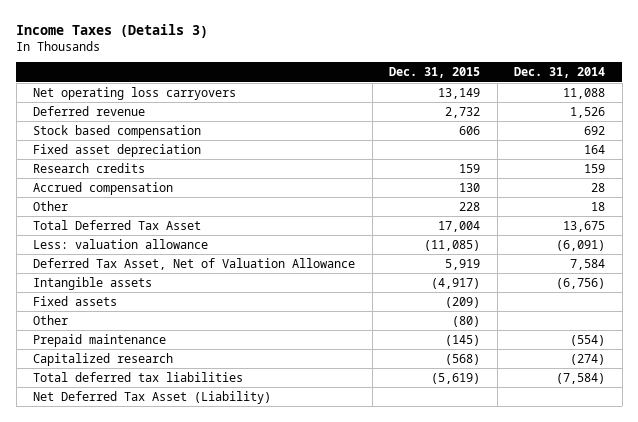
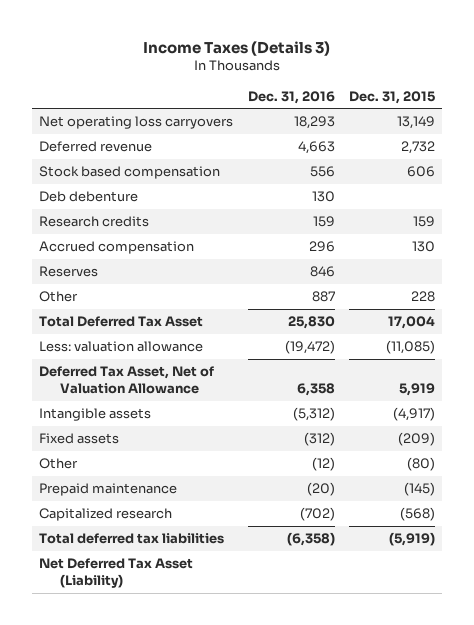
- | Dec. 31, 2015 | Dec. 31, 2014
+ | Dec. 31, 2016 | Dec. 31, 2015
- Fixed asset depreciation | | 164
+ Deb debenture | 130 |
+ Reserves | 846 |
- Total deferred tax liabilities | (5,619) | (7,584)
+ Total deferred tax liabilities | (6,358) | (5,919)

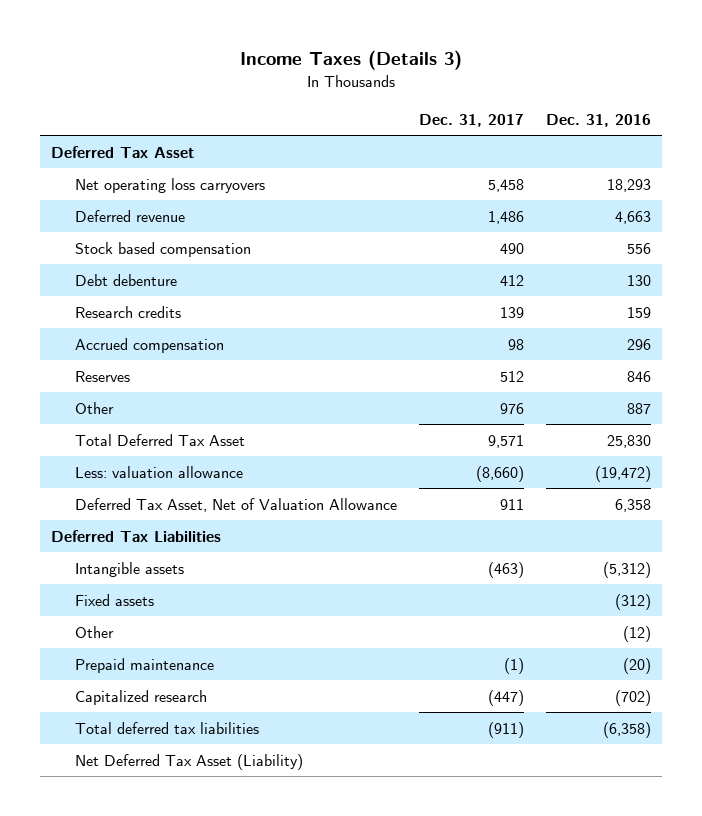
- | Dec. 31, 2016 | Dec. 31, 2015
+ | Dec. 31, 2017 | Dec. 31, 2016
+ Deferred Tax Asset
- Deb debenture | 130 |
+ Debt debenture | 412 | 130
+ Deferred Tax Liabilities

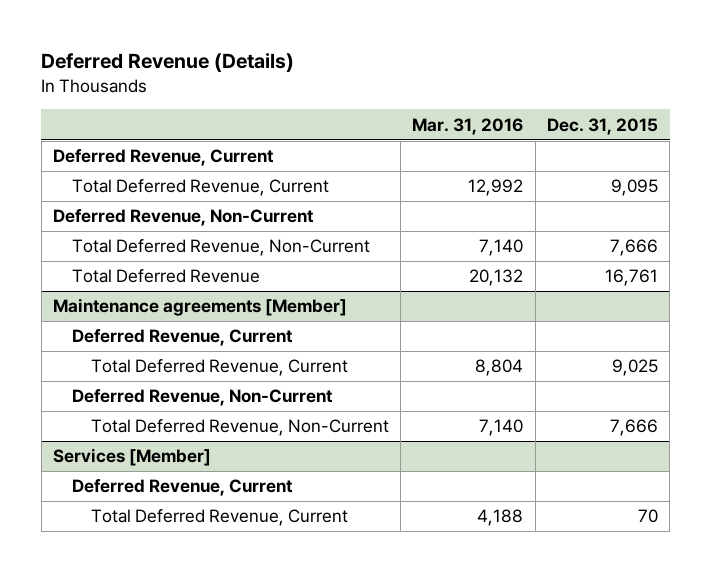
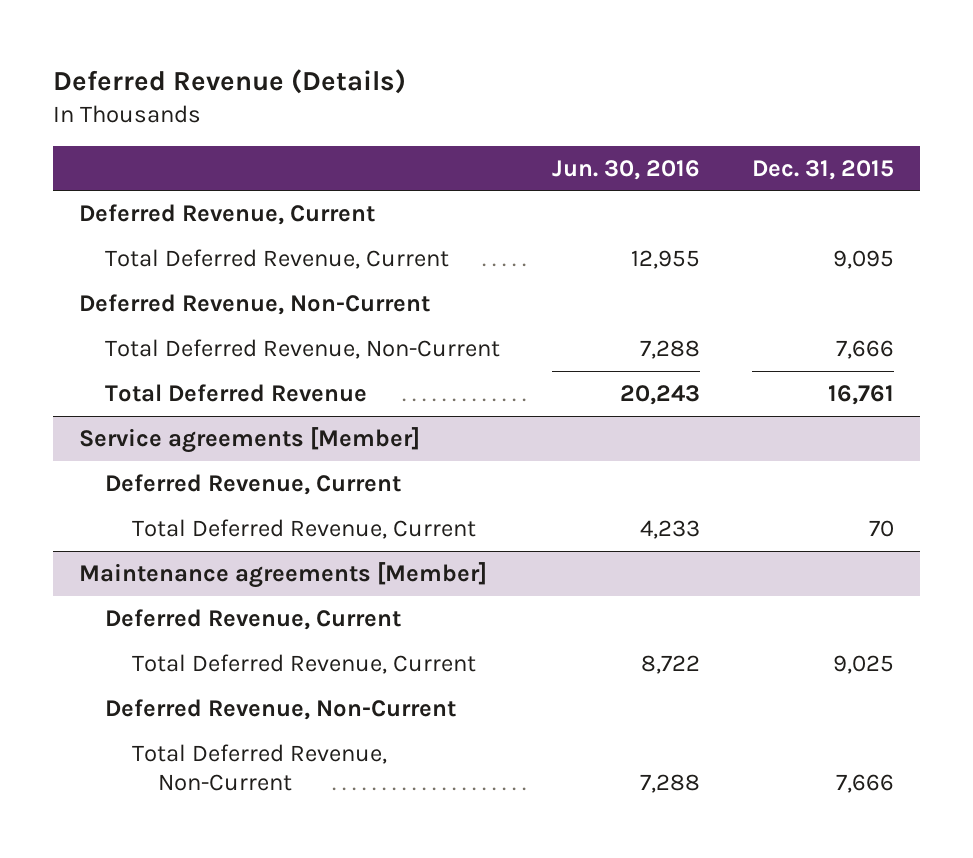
- | Mar. 31, 2016 | Dec. 31, 2015
+ | Jun. 30, 2016 | Dec. 31, 2015
+ Service agreements [Member]
+ Deferred Revenue, Current
+ Total Deferred Revenue, Current | 4,233 | 70
- Services [Member]
- Deferred Revenue, Current
- Total Deferred Revenue, Current | 4,188 | 70

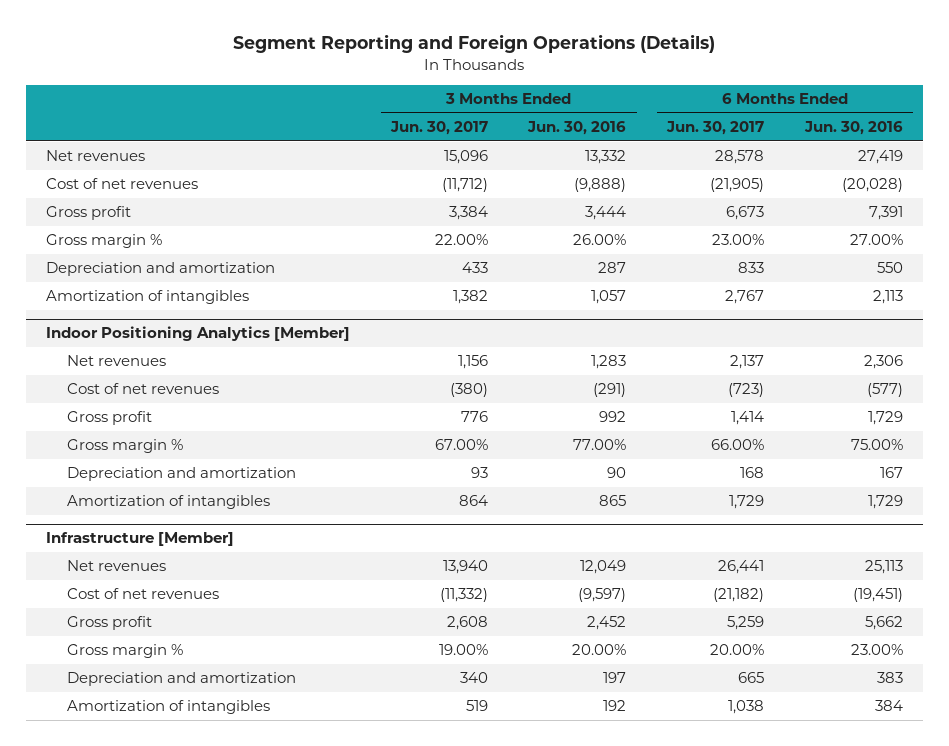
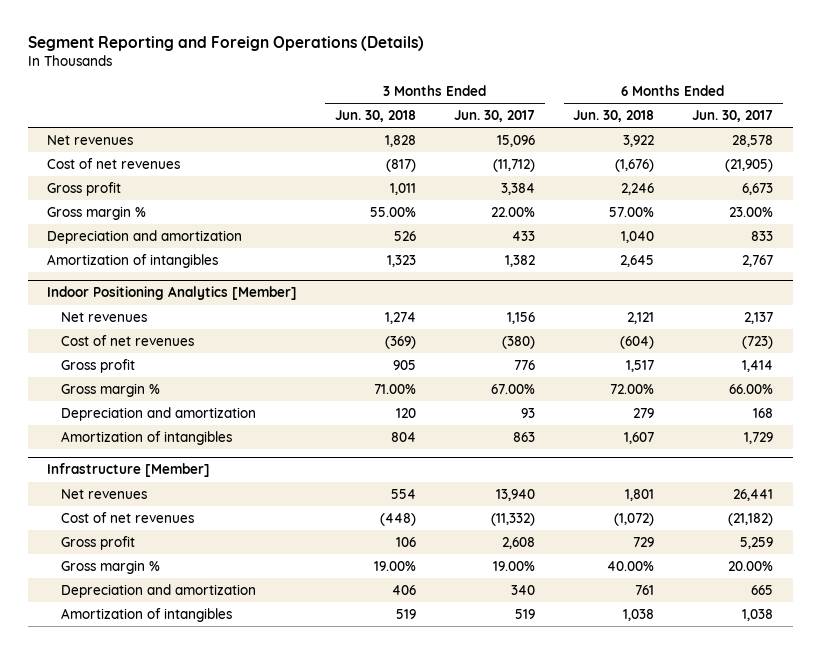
- | 3 Months Ended Jun. 30, 2017 | 3 Months Ended Jun. 30, 2016 | 6 Months Ended Jun. 30, 2017 | 6 Months Ended Jun. 30, 2016
+ | 3 Months Ended Jun. 30, 2018 | 3 Months Ended Jun. 30, 2017 | 6 Months Ended Jun. 30, 2018 | 6 Months Ended Jun. 30, 2017
@ Indoor Positioning Analytics [Member]
- Amortization of intangibles | 864 | 865 | 1,729 | 1,729
+ Amortization of intangibles | 804 | 863 | 1,607 | 1,729

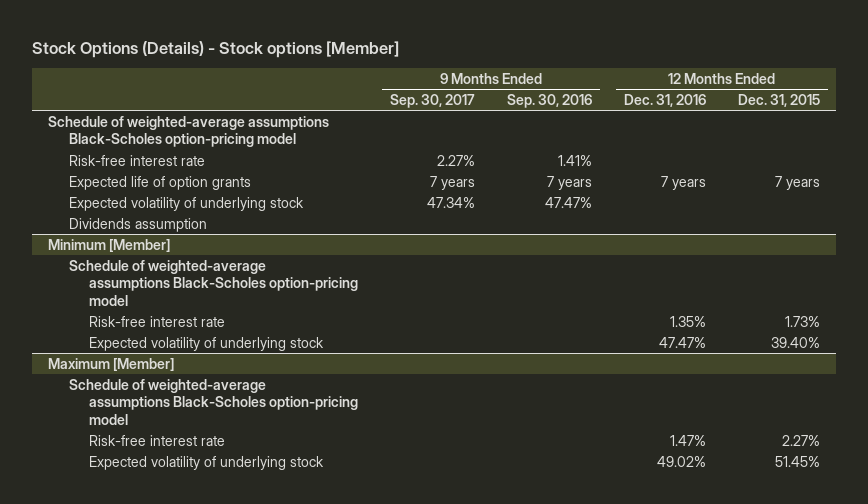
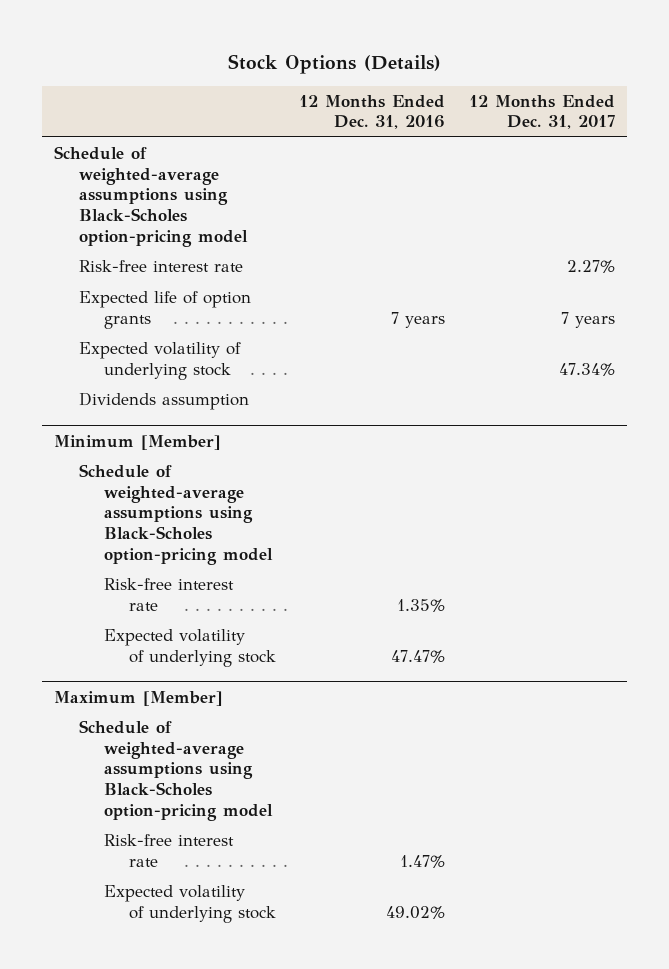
- Stock Options (Details) - Stock options [Member]
+ Stock Options (Details)
- | 9 Months Ended Sep. 30, 2017 | 9 Months Ended Sep. 30, 2016 | 12 Months Ended Dec. 31, 2016 | 12 Months Ended Dec. 31, 2015
+ | 12 Months Ended Dec. 31, 2016 | 12 Months Ended Dec. 31, 2017
- Schedule of weighted-average assumptions Black-Scholes option-pricing model
+ Schedule of weighted-average assumptions using Black-Scholes option-pricing model
@ Minimum [Member]
- Schedule of weighted-average assumptions Black-Scholes option-pricing model
+ Schedule of weighted-average assumptions using Black-Scholes option-pricing model
@ Maximum [Member]
- Schedule of weighted-average assumptions Black-Scholes option-pricing model
+ Schedule of weighted-average assumptions using Black-Scholes option-pricing model

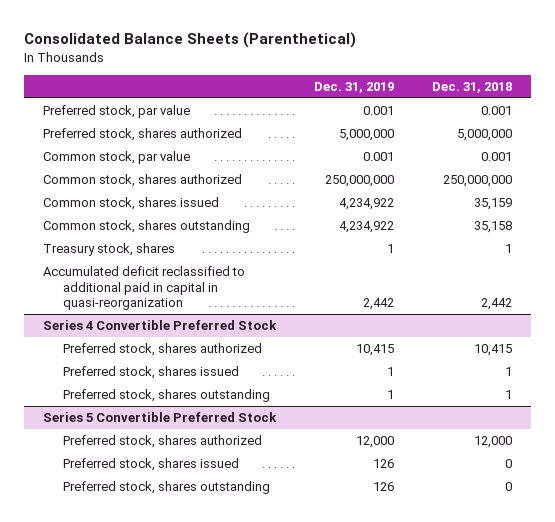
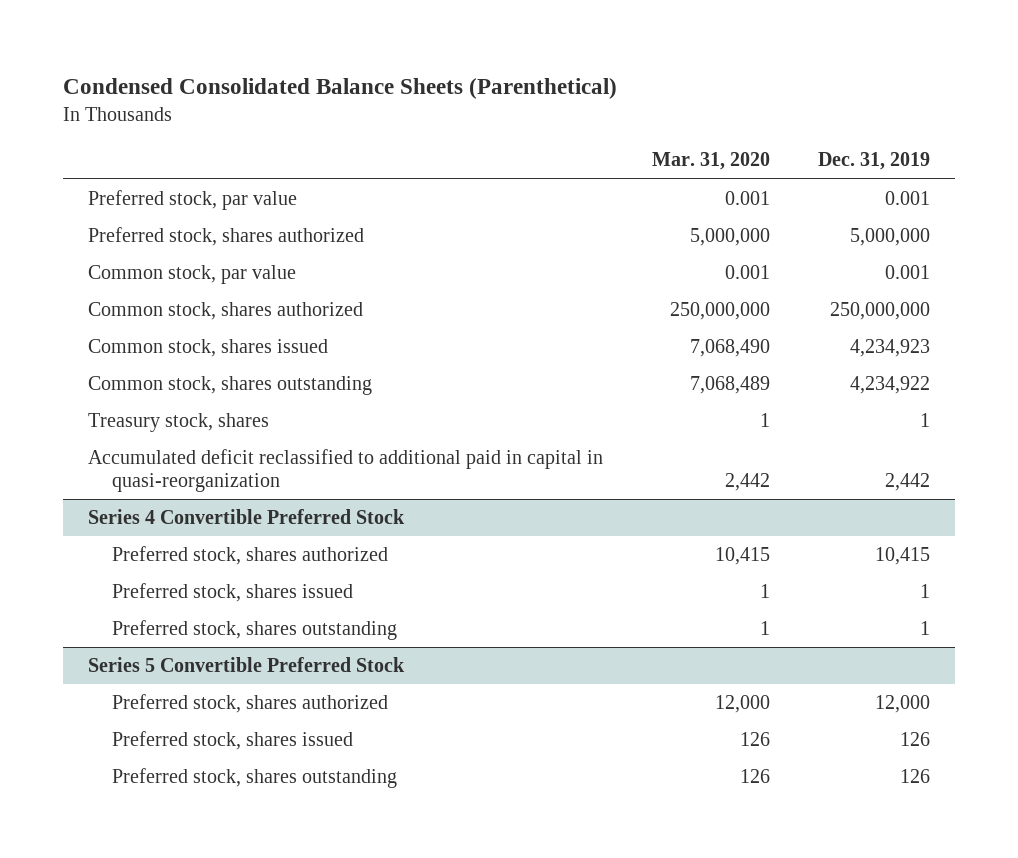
- Consolidated Balance Sheets (Parenthetical)
+ Condensed Consolidated Balance Sheets (Parenthetical)
- | Dec. 31, 2019 | Dec. 31, 2018
+ | Mar. 31, 2020 | Dec. 31, 2019
- Common stock, shares issued | 4,234,922 | 35,159
+ Common stock, shares issued | 7,068,490 | 4,234,923

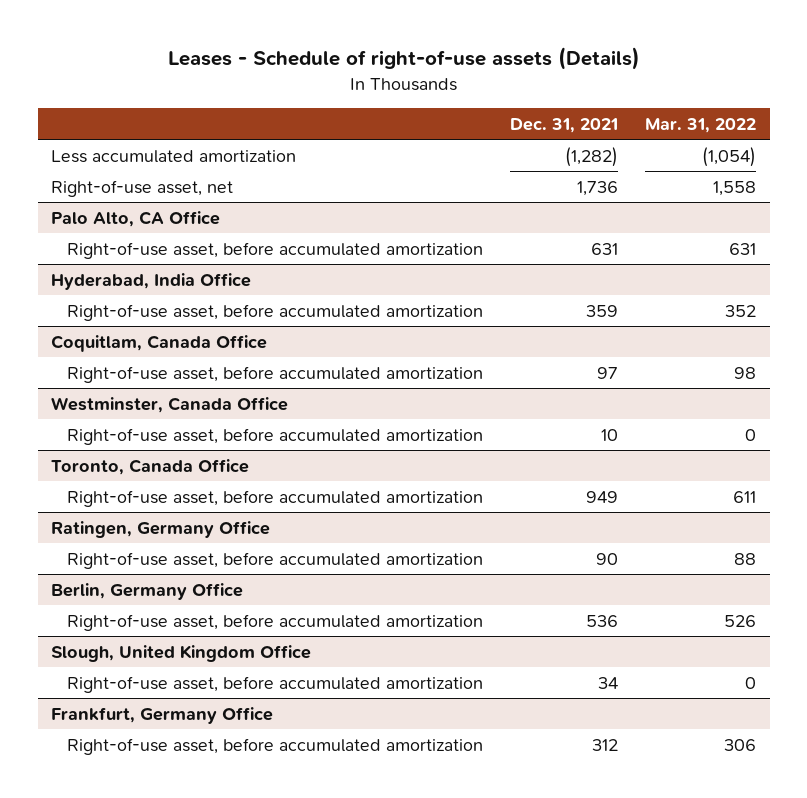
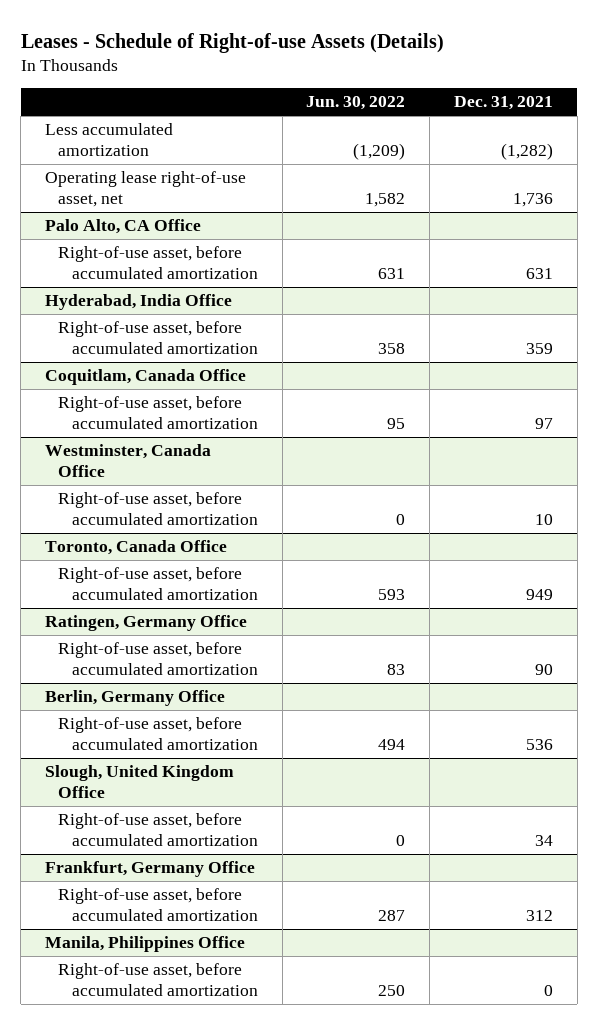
- Leases - Schedule of right-of-use assets (Details)
+ Leases - Schedule of Right-of-use Assets (Details)
- | Dec. 31, 2021 | Mar. 31, 2022
+ | Jun. 30, 2022 | Dec. 31, 2021
- Right-of-use asset, net | 1,736 | 1,558
+ Operating lease right-of-use asset, net | 1,582 | 1,736
+ Manila, Philippines Office
+ Right-of-use asset, before accumulated amortization | 250 | 0

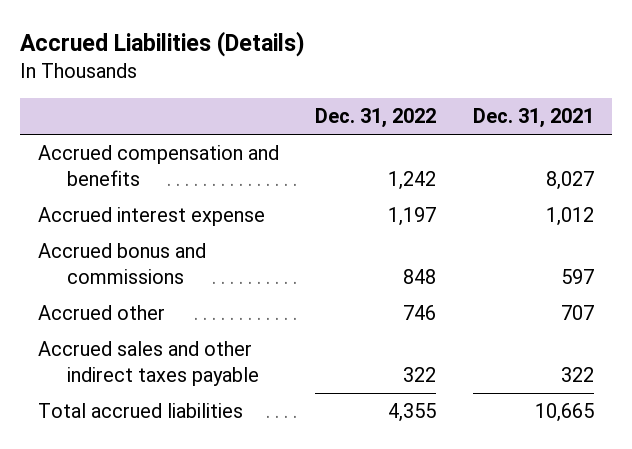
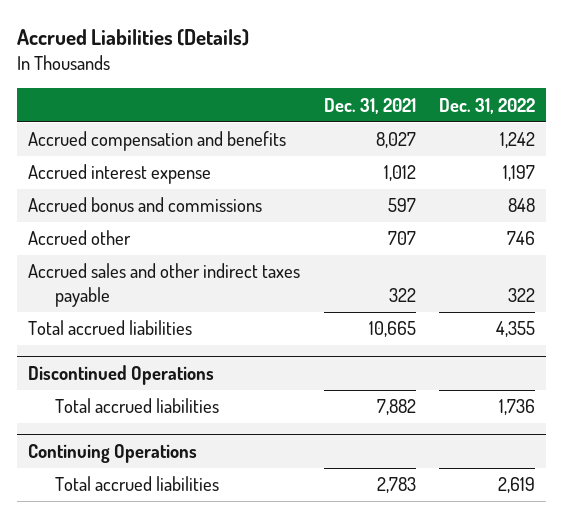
- | Dec. 31, 2022 | Dec. 31, 2021
+ | Dec. 31, 2021 | Dec. 31, 2022
+ Discontinued Operations
+ Total accrued liabilities | 7,882 | 1,736
+ Continuing Operations
+ Total accrued liabilities | 2,783 | 2,619

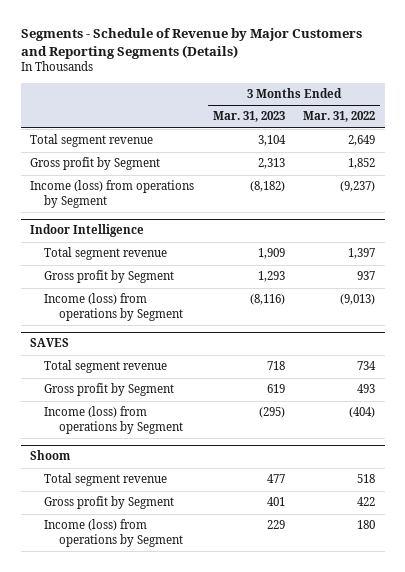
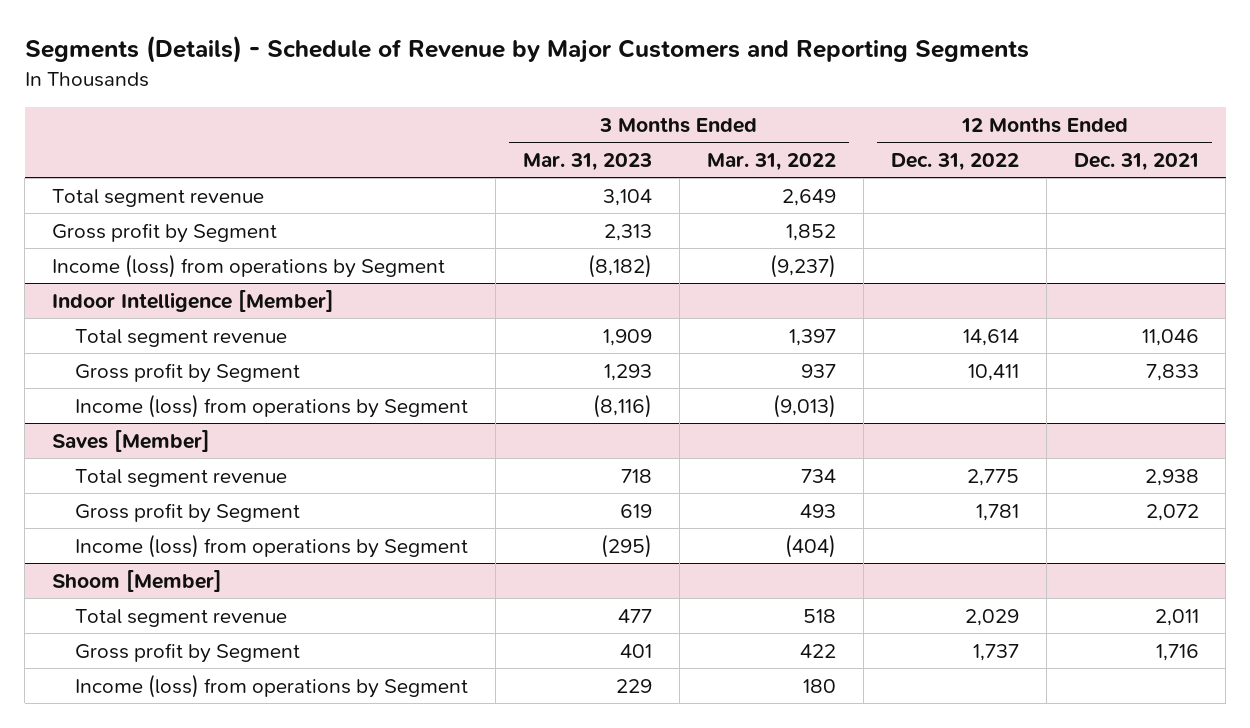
- Segments - Schedule of Revenue by Major Customers and Reporting Segments (Details)
+ Segments (Details) - Schedule of Revenue by Major Customers and Reporting Segments
- | 3 Months Ended Mar. 31, 2023 | 3 Months Ended Mar. 31, 2022
+ | 3 Months Ended Mar. 31, 2023 | 3 Months Ended Mar. 31, 2022 | 12 Months Ended Dec. 31, 2022 | 12 Months Ended Dec. 31, 2021
- Indoor Intelligence
+ Indoor Intelligence [Member]
- SAVES
+ Saves [Member]
- Shoom
+ Shoom [Member]

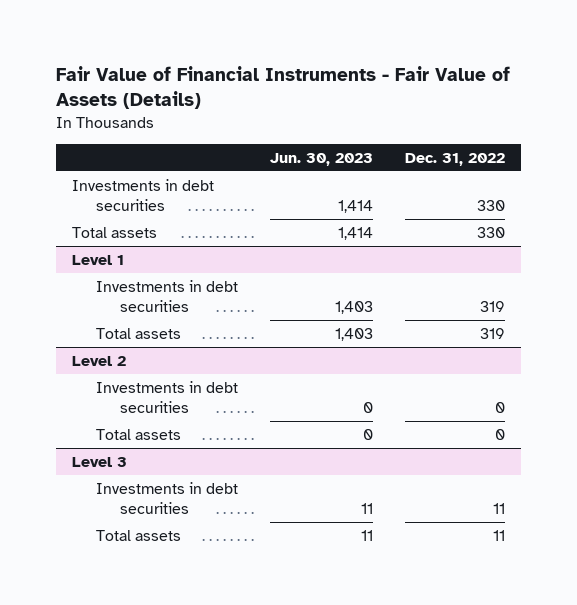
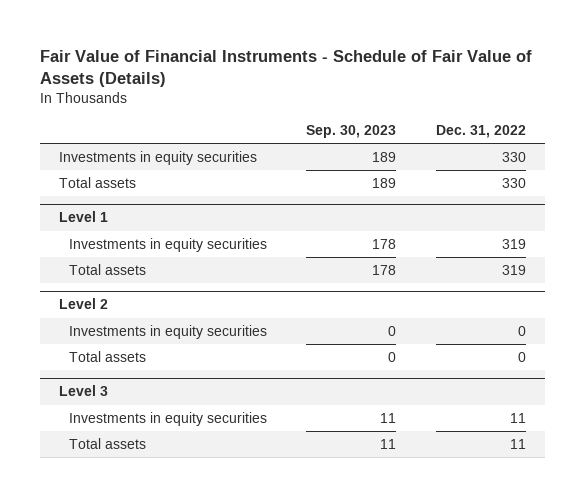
- Fair Value of Financial Instruments - Fair Value of Assets (Details)
+ Fair Value of Financial Instruments - Schedule of Fair Value of Assets (Details)
- | Jun. 30, 2023 | Dec. 31, 2022
+ | Sep. 30, 2023 | Dec. 31, 2022
- Investments in debt securities | 1,414 | 330
+ Investments in equity securities | 189 | 330
@ Level 1
- Investments in debt securities | 1,403 | 319
+ Investments in equity securities | 178 | 319
@ Level 2
- Investments in debt securities | 0 | 0
+ Investments in equity securities | 0 | 0
@ Level 3
- Investments in debt securities | 11 | 11
+ Investments in equity securities | 11 | 11

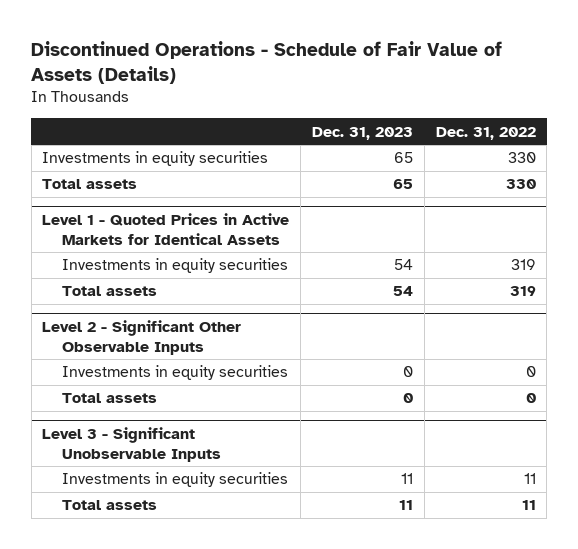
- Fair Value of Financial Instruments - Schedule of Fair Value of Assets (Details)
+ Discontinued Operations - Schedule of Fair Value of Assets (Details)
- | Sep. 30, 2023 | Dec. 31, 2022
+ | Dec. 31, 2023 | Dec. 31, 2022
- Level 1
+ Level 1 - Quoted Prices in Active Markets for Identical Assets
- Level 2
+ Level 2 - Significant Other Observable Inputs
- Level 3
+ Level 3 - Significant Unobservable Inputs

